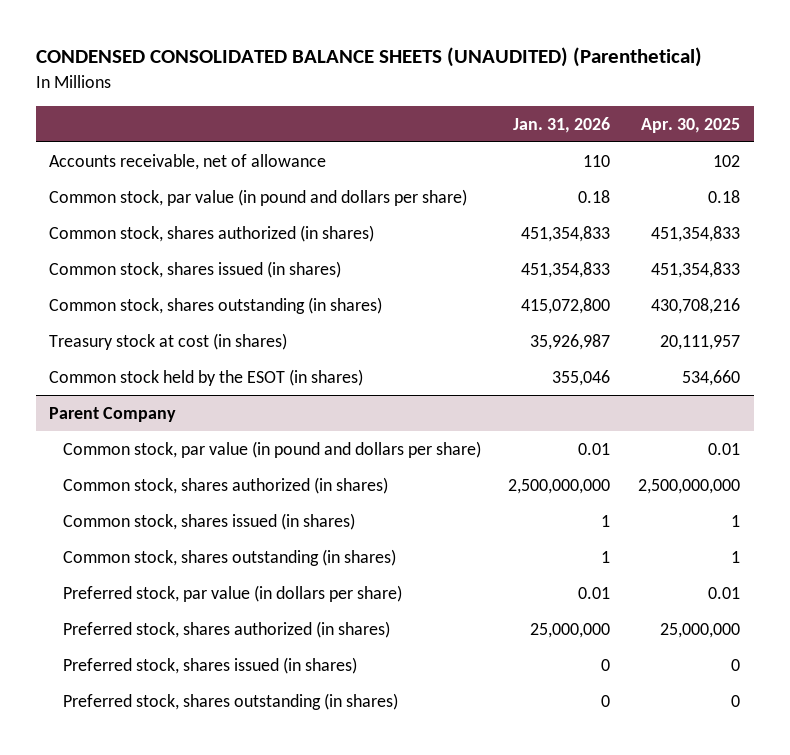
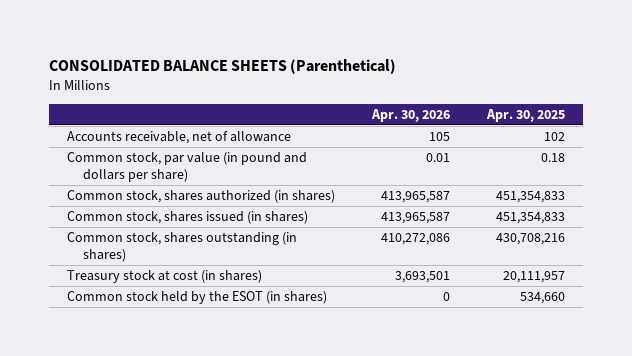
- CONDENSED CONSOLIDATED BALANCE SHEETS (UNAUDITED) (Parenthetical)
+ CONSOLIDATED BALANCE SHEETS (Parenthetical)
- | Jan. 31, 2026 | Apr. 30, 2025
+ | Apr. 30, 2026 | Apr. 30, 2025
- Parent Company
- Common stock, par value (in pound and dollars per share) | 0.01 | 0.01
- Common stock, shares authorized (in shares) | 2,500,000,000 | 2,500,000,000
- Common stock, shares issued (in shares) | 1 | 1
- Common stock, shares outstanding (in shares) | 1 | 1
- Preferred stock, par value (in dollars per share) | 0.01 | 0.01
- Preferred stock, shares authorized (in shares) | 25,000,000 | 25,000,000
- Preferred stock, shares issued (in shares) | 0 | 0
- Preferred stock, shares outstanding (in shares) | 0 | 0

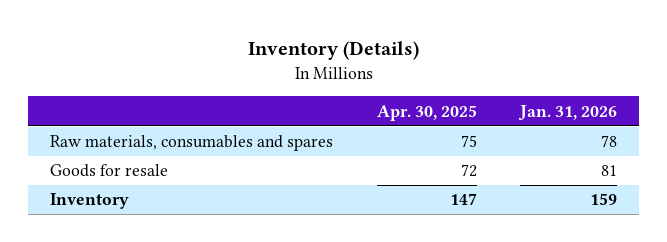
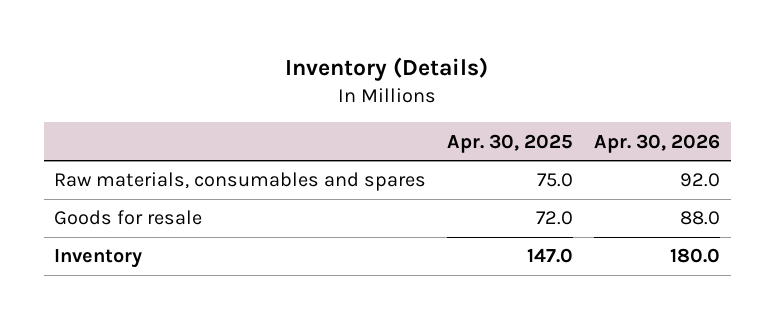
- | Apr. 30, 2025 | Jan. 31, 2026
+ | Apr. 30, 2025 | Apr. 30, 2026
- Raw materials, consumables and spares | 75 | 78
- Goods for resale | 72 | 81
- Inventory | 147 | 159
+ Raw materials, consumables and spares | 75.0 | 92.0
+ Goods for resale | 72.0 | 88.0
+ Inventory | 147.0 | 180.0

